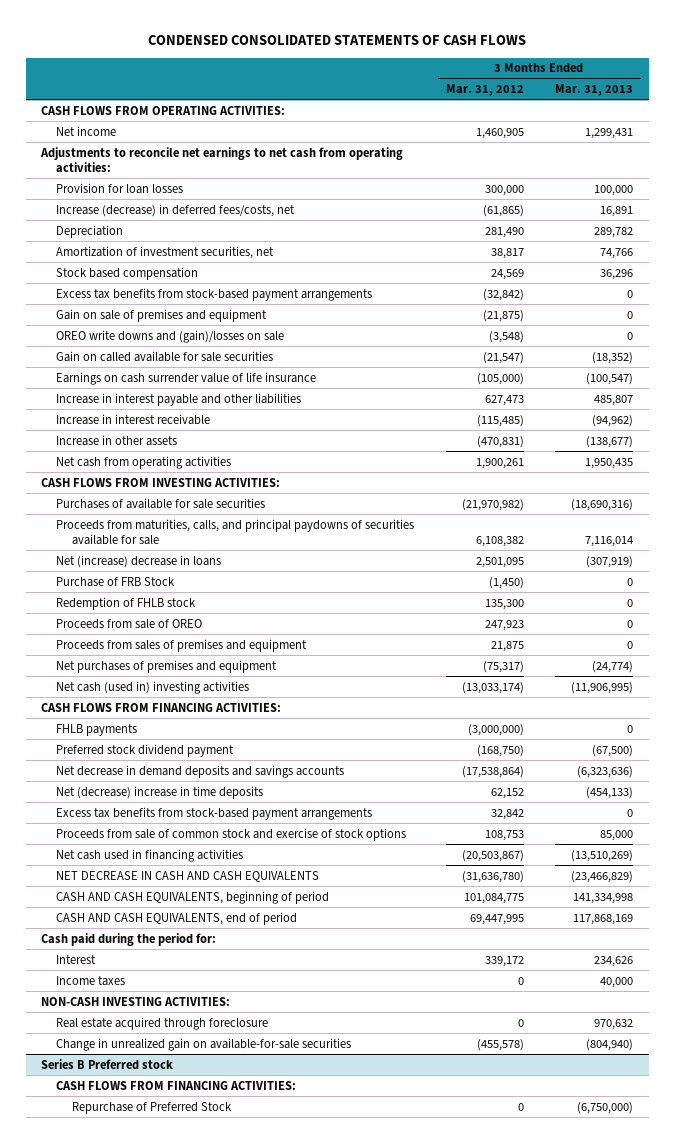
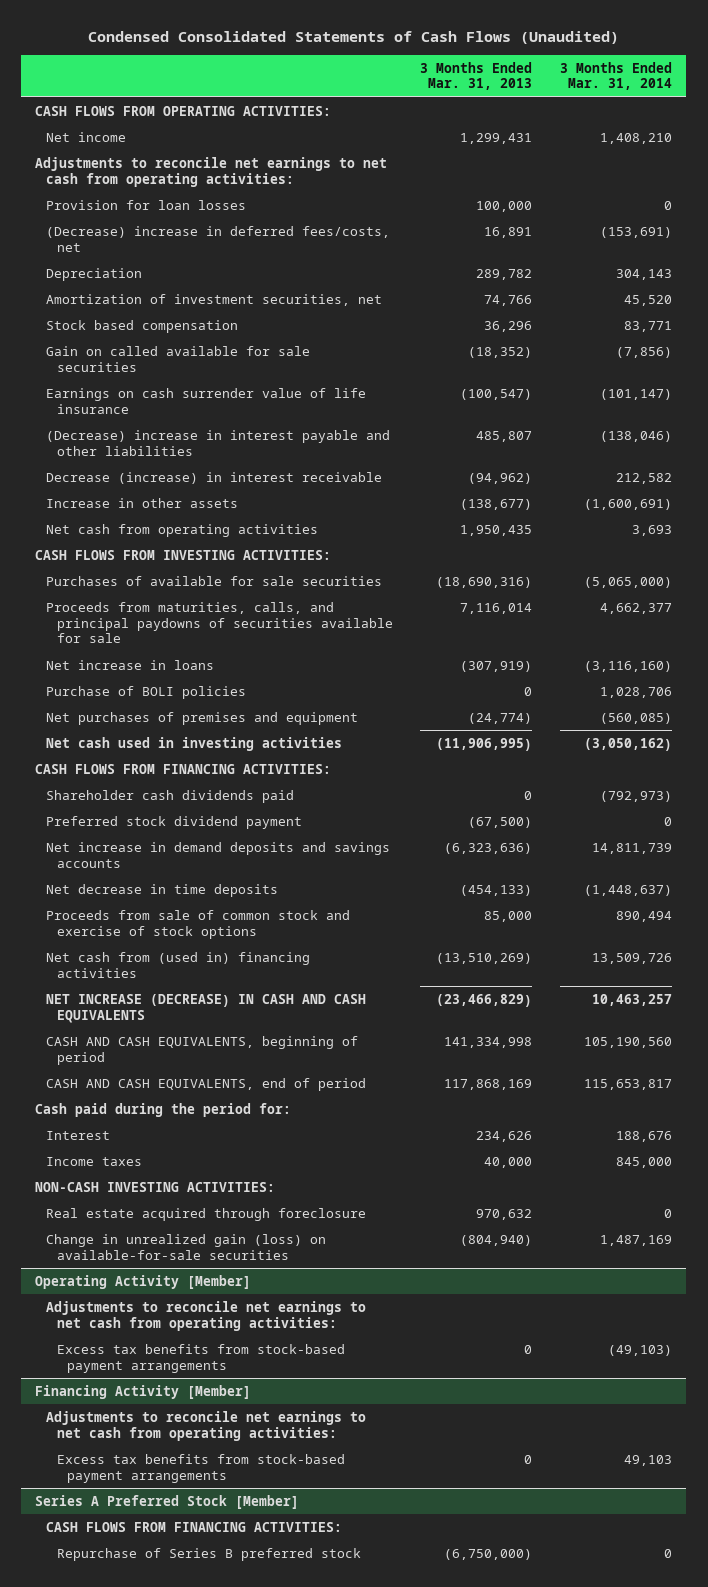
- CONDENSED CONSOLIDATED STATEMENTS OF CASH FLOWS
+ Condensed Consolidated Statements of Cash Flows (Unaudited)
- | 3 Months Ended Mar. 31, 2012 | 3 Months Ended Mar. 31, 2013
+ | 3 Months Ended Mar. 31, 2013 | 3 Months Ended Mar. 31, 2014
- Increase (decrease) in deferred fees/costs, net | (61,865) | 16,891
+ (Decrease) increase in deferred fees/costs, net | 16,891 | (153,691)
- Excess tax benefits from stock-based payment arrangements | (32,842) | 0
- Gain on sale of premises and equipment | (21,875) | 0
- OREO write downs and (gain)/losses on sale | (3,548) | 0
- Increase in interest payable and other liabilities | 627,473 | 485,807
- Increase in interest receivable | (115,485) | (94,962)
+ (Decrease) increase in interest payable and other liabilities | 485,807 | (138,046)
+ Decrease (increase) in interest receivable | (94,962) | 212,582
- Net (increase) decrease in loans | 2,501,095 | (307,919)
- Purchase of FRB Stock | (1,450) | 0
- Redemption of FHLB stock | 135,300 | 0
- Proceeds from sale of OREO | 247,923 | 0
- Proceeds from sales of premises and equipment | 21,875 | 0
+ Net increase in loans | (307,919) | (3,116,160)
+ Purchase of BOLI policies | 0 | 1,028,706
- Net cash (used in) investing activities | (13,033,174) | (11,906,995)
+ Net cash used in investing activities | (11,906,995) | (3,050,162)
- FHLB payments | (3,000,000) | 0
+ Shareholder cash dividends paid | 0 | (792,973)
- Net decrease in demand deposits and savings accounts | (17,538,864) | (6,323,636)
- Net (decrease) increase in time deposits | 62,152 | (454,133)
- Excess tax benefits from stock-based payment arrangements | 32,842 | 0
+ Net increase in demand deposits and savings accounts | (6,323,636) | 14,811,739
+ Net decrease in time deposits | (454,133) | (1,448,637)
- Net cash used in financing activities | (20,503,867) | (13,510,269)
- NET DECREASE IN CASH AND CASH EQUIVALENTS | (31,636,780) | (23,466,829)
+ Net cash from (used in) financing activities | (13,510,269) | 13,509,726
+ NET INCREASE (DECREASE) IN CASH AND CASH EQUIVALENTS | (23,466,829) | 10,463,257
- Change in unrealized gain on available-for-sale securities | (455,578) | (804,940)
- Series B Preferred stock
+ Change in unrealized gain (loss) on available-for-sale securities | (804,940) | 1,487,169
+ Operating Activity [Member]
+ Adjustments to reconcile net earnings to net cash from operating activities:
+ Excess tax benefits from stock-based payment arrangements | 0 | (49,103)
+ Financing Activity [Member]
+ Adjustments to reconcile net earnings to net cash from operating activities:
+ Excess tax benefits from stock-based payment arrangements | 0 | 49,103
+ Series A Preferred Stock [Member]
- Repurchase of Preferred Stock | 0 | (6,750,000)
+ Repurchase of Series B preferred stock | (6,750,000) | 0

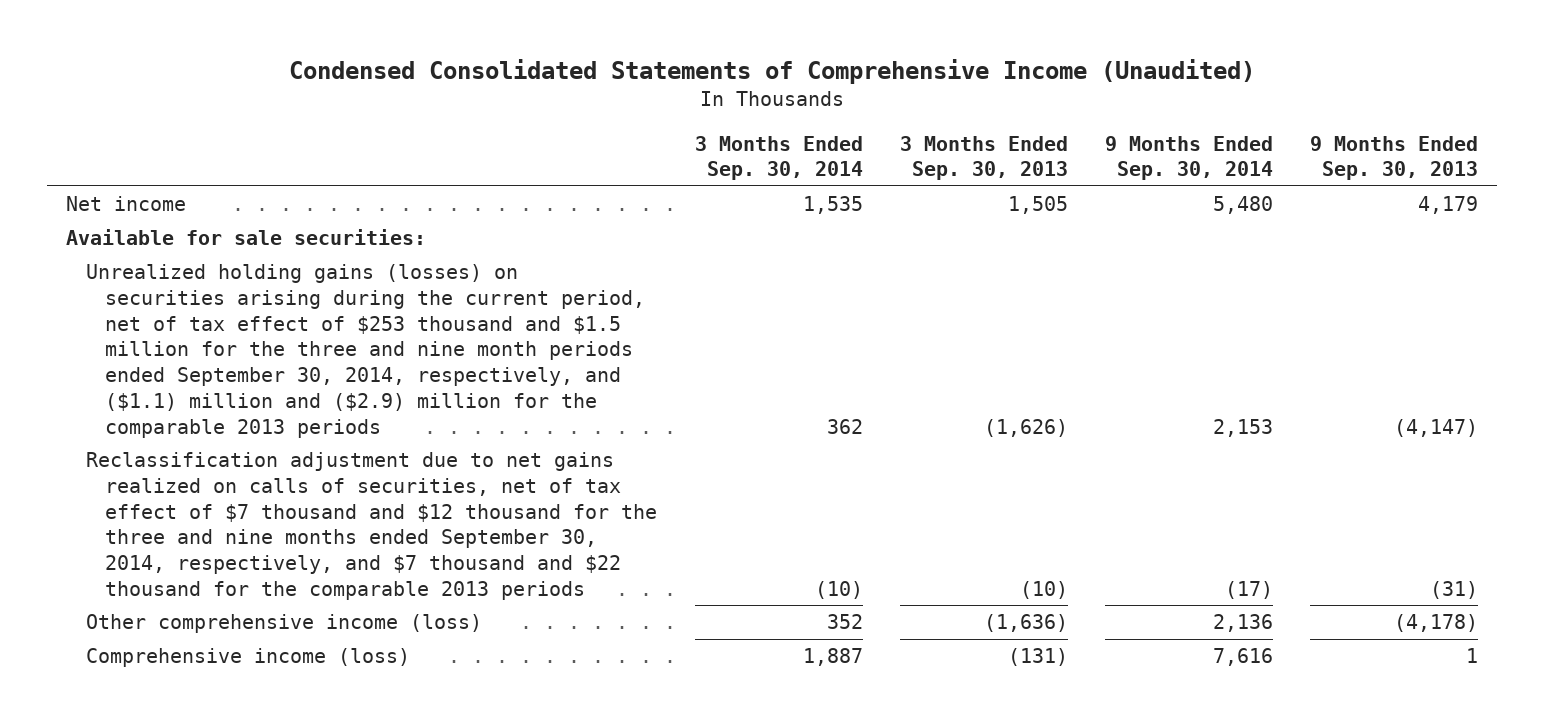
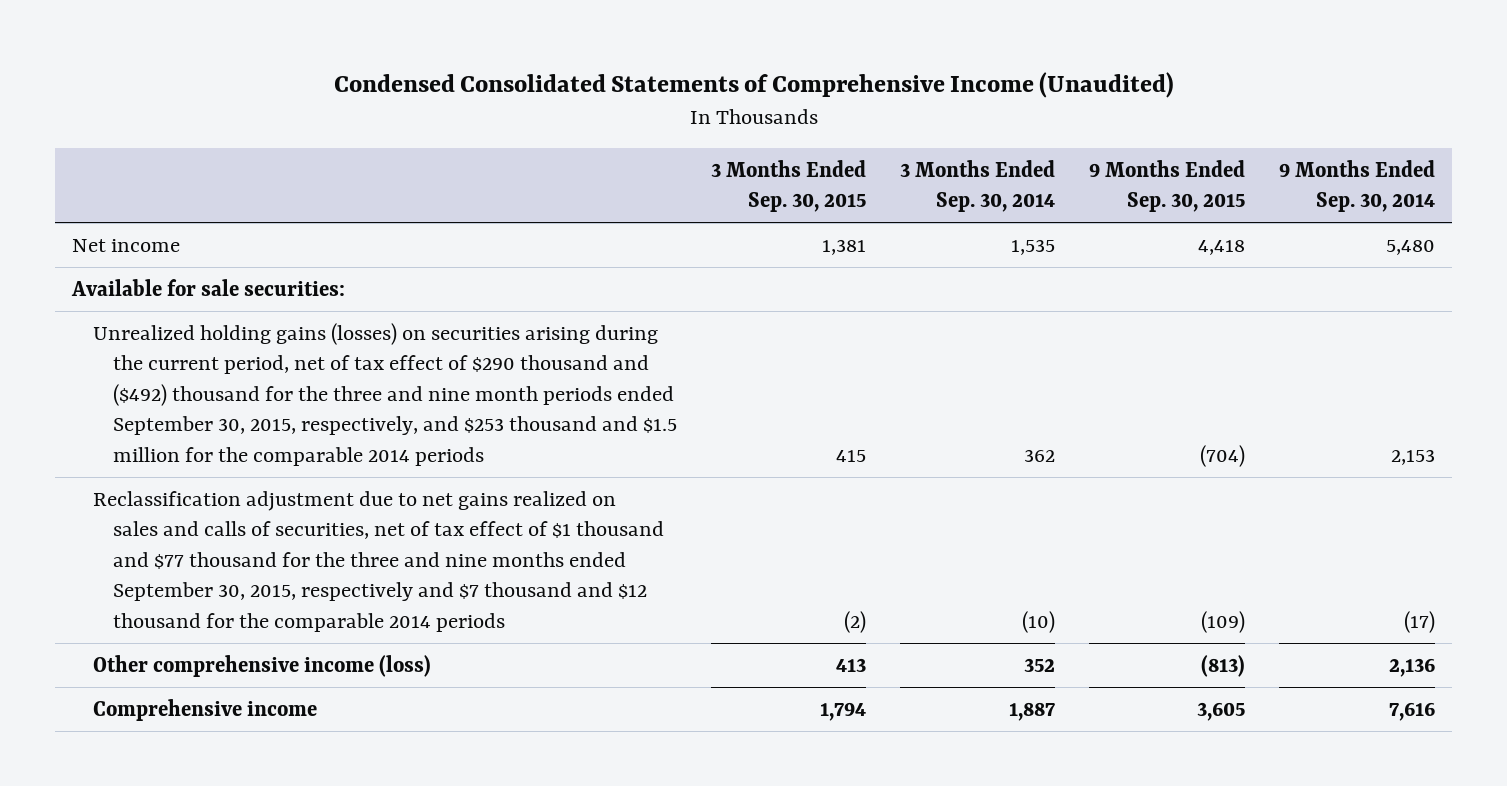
- | 3 Months Ended Sep. 30, 2014 | 3 Months Ended Sep. 30, 2013 | 9 Months Ended Sep. 30, 2014 | 9 Months Ended Sep. 30, 2013
+ | 3 Months Ended Sep. 30, 2015 | 3 Months Ended Sep. 30, 2014 | 9 Months Ended Sep. 30, 2015 | 9 Months Ended Sep. 30, 2014
- Unrealized holding gains (losses) on securities arising during the current period, net of tax effect of $253 thousand and $1.5 million for the three and nine month periods ended September 30, 2014, respectively, and ($1.1) million and ($2.9) million for the comparable 2013 periods | 362 | (1,626) | 2,153 | (4,147)
- Reclassification adjustment due to net gains realized on calls of securities, net of tax effect of $7 thousand and $12 thousand for the three and nine months ended September 30, 2014, respectively, and $7 thousand and $22 thousand for the comparable 2013 periods | (10) | (10) | (17) | (31)
+ Unrealized holding gains (losses) on securities arising during the current period, net of tax effect of $290 thousand and ($492) thousand for the three and nine month periods ended September 30, 2015, respectively, and $253 thousand and $1.5 million for the comparable 2014 periods | 415 | 362 | (704) | 2,153
+ Reclassification adjustment due to net gains realized on sales and calls of securities, net of tax effect of $1 thousand and $77 thousand for the three and nine months ended September 30, 2015, respectively and $7 thousand and $12 thousand for the comparable 2014 periods | (2) | (10) | (109) | (17)
- Comprehensive income (loss) | 1,887 | (131) | 7,616 | 1
+ Comprehensive income | 1,794 | 1,887 | 3,605 | 7,616

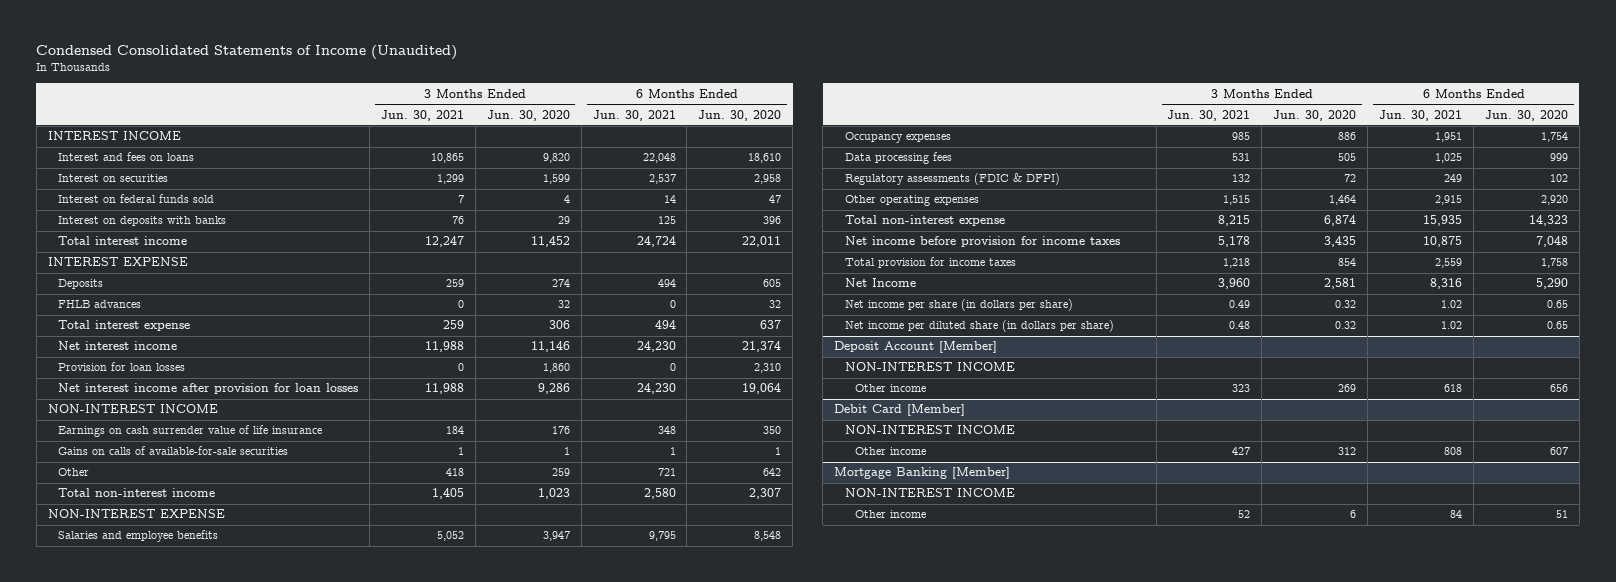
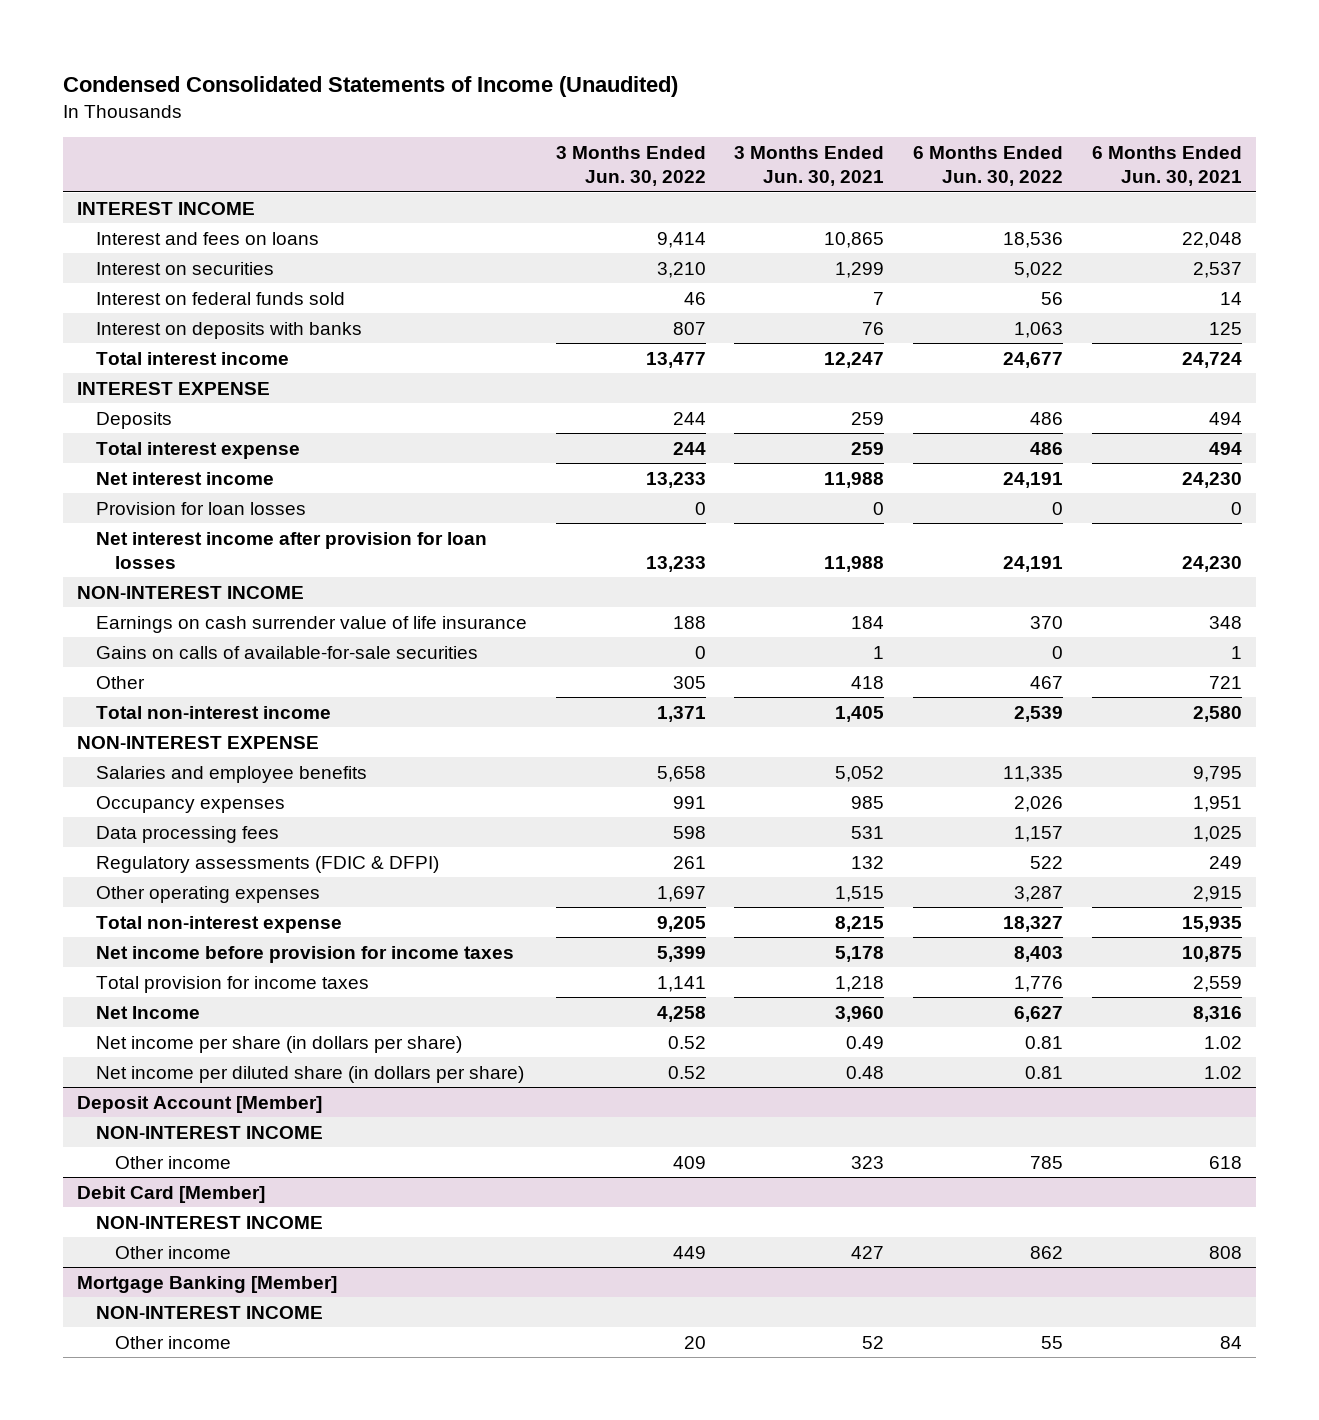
- | 3 Months Ended Jun. 30, 2021 | 3 Months Ended Jun. 30, 2020 | 6 Months Ended Jun. 30, 2021 | 6 Months Ended Jun. 30, 2020
+ | 3 Months Ended Jun. 30, 2022 | 3 Months Ended Jun. 30, 2021 | 6 Months Ended Jun. 30, 2022 | 6 Months Ended Jun. 30, 2021
- FHLB advances | 0 | 32 | 0 | 32

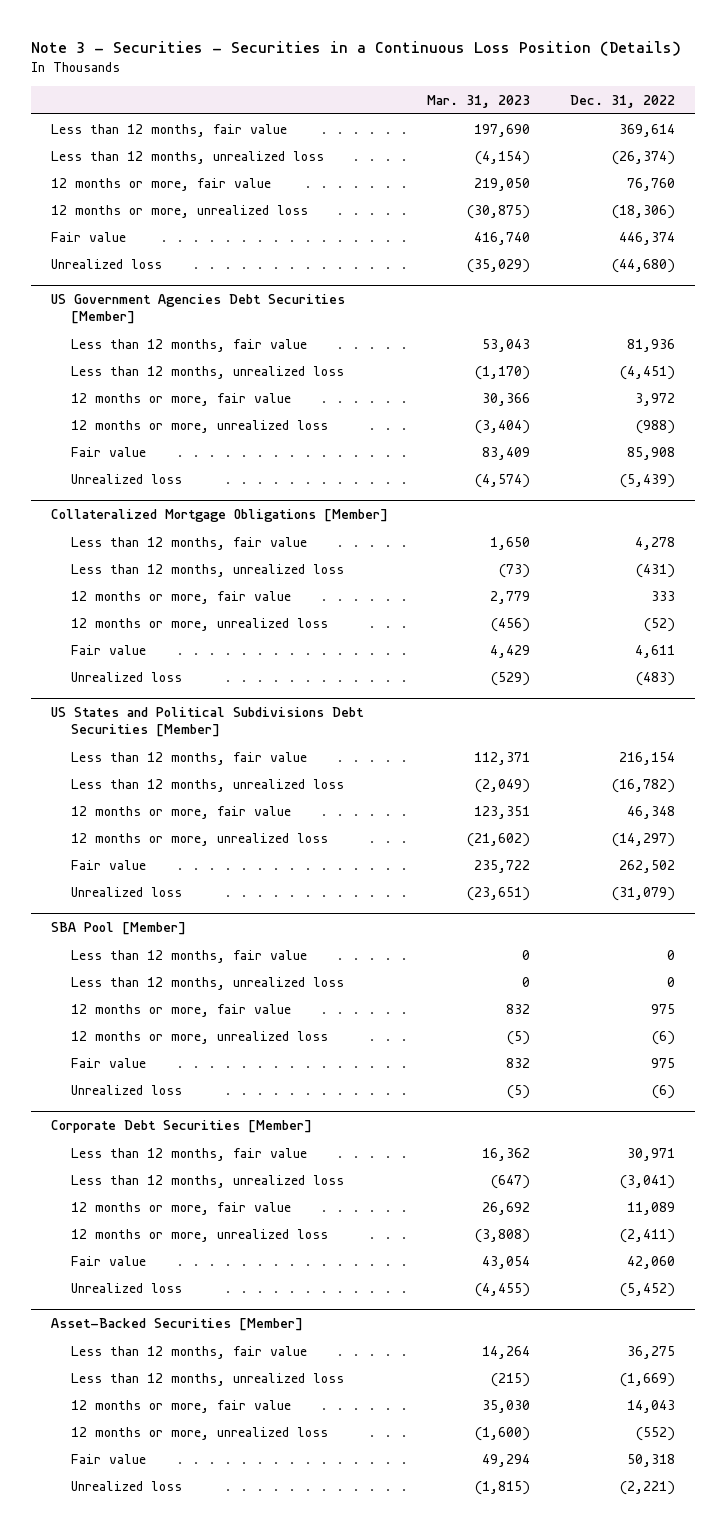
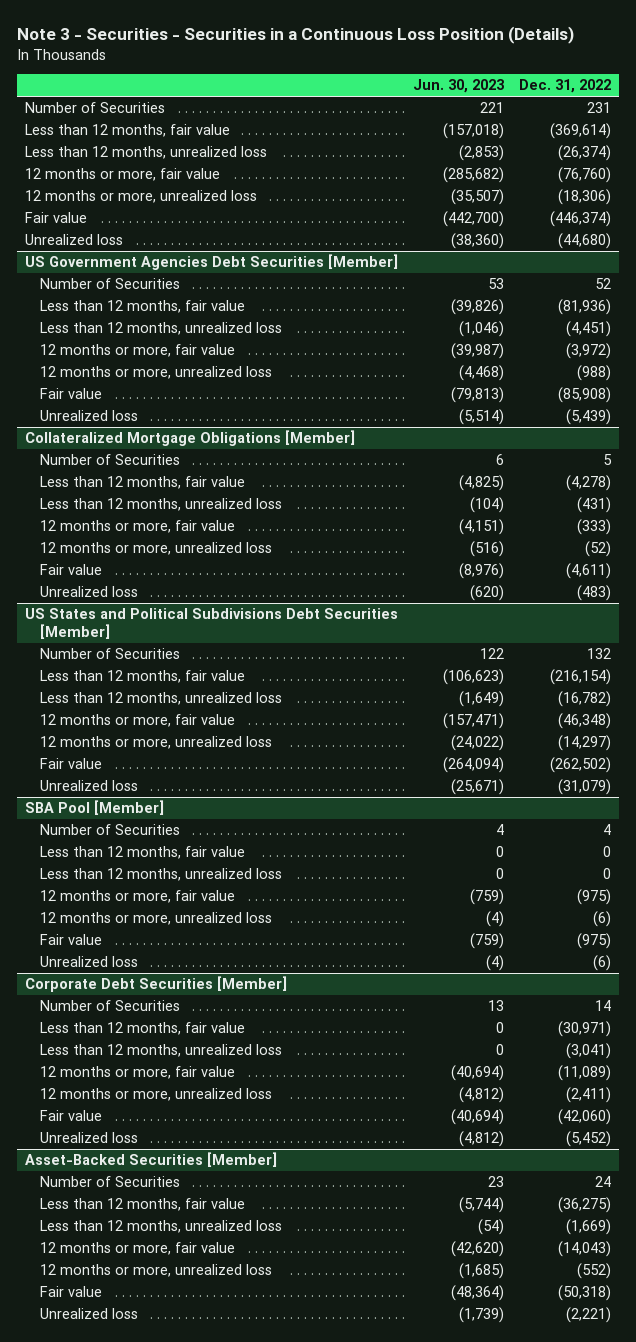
- | Mar. 31, 2023 | Dec. 31, 2022
+ | Jun. 30, 2023 | Dec. 31, 2022
- Less than 12 months, fair value | 197,690 | 369,614
+ Number of Securities | 221 | 231
+ Less than 12 months, fair value | (157,018) | (369,614)
- 12 months or more, fair value | 219,050 | 76,760
+ 12 months or more, fair value | (285,682) | (76,760)
- Fair value | 416,740 | 446,374
+ Fair value | (442,700) | (446,374)
@ US Government Agencies Debt Securities [Member]
- Less than 12 months, fair value | 53,043 | 81,936
+ Number of Securities | 53 | 52
+ Less than 12 months, fair value | (39,826) | (81,936)
- 12 months or more, fair value | 30,366 | 3,972
+ 12 months or more, fair value | (39,987) | (3,972)
- Fair value | 83,409 | 85,908
+ Fair value | (79,813) | (85,908)
@ Collateralized Mortgage Obligations [Member]
- Less than 12 months, fair value | 1,650 | 4,278
+ Number of Securities | 6 | 5
+ Less than 12 months, fair value | (4,825) | (4,278)
- 12 months or more, fair value | 2,779 | 333
+ 12 months or more, fair value | (4,151) | (333)
- Fair value | 4,429 | 4,611
+ Fair value | (8,976) | (4,611)
@ US States and Political Subdivisions Debt Securities [Member]
- Less than 12 months, fair value | 112,371 | 216,154
+ Number of Securities | 122 | 132
+ Less than 12 months, fair value | (106,623) | (216,154)
- 12 months or more, fair value | 123,351 | 46,348
+ 12 months or more, fair value | (157,471) | (46,348)
- Fair value | 235,722 | 262,502
+ Fair value | (264,094) | (262,502)
@ SBA Pool [Member]
+ Number of Securities | 4 | 4
- 12 months or more, fair value | 832 | 975
+ 12 months or more, fair value | (759) | (975)
- Fair value | 832 | 975
+ Fair value | (759) | (975)
@ Corporate Debt Securities [Member]
- Less than 12 months, fair value | 16,362 | 30,971
+ Number of Securities | 13 | 14
+ Less than 12 months, fair value | 0 | (30,971)
- 12 months or more, fair value | 26,692 | 11,089
+ 12 months or more, fair value | (40,694) | (11,089)
- Fair value | 43,054 | 42,060
+ Fair value | (40,694) | (42,060)
@ Asset-Backed Securities [Member]
- Less than 12 months, fair value | 14,264 | 36,275
+ Number of Securities | 23 | 24
+ Less than 12 months, fair value | (5,744) | (36,275)
- 12 months or more, fair value | 35,030 | 14,043
+ 12 months or more, fair value | (42,620) | (14,043)
- Fair value | 49,294 | 50,318
+ Fair value | (48,364) | (50,318)

